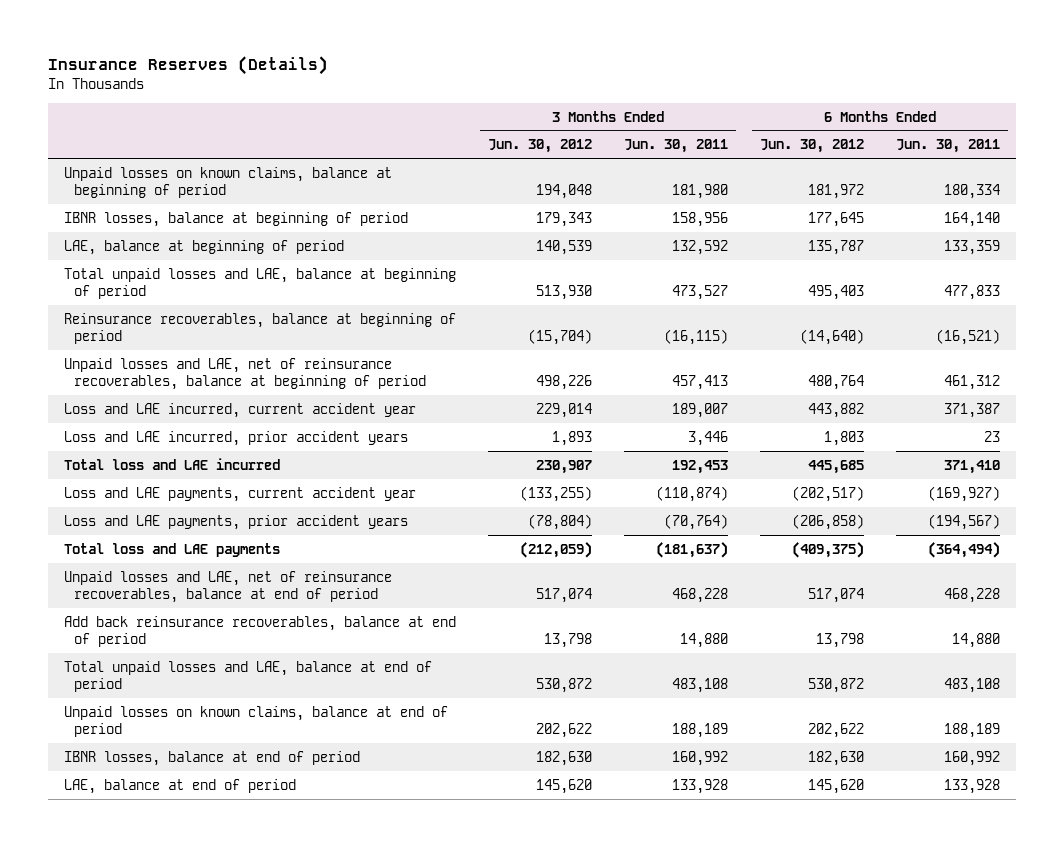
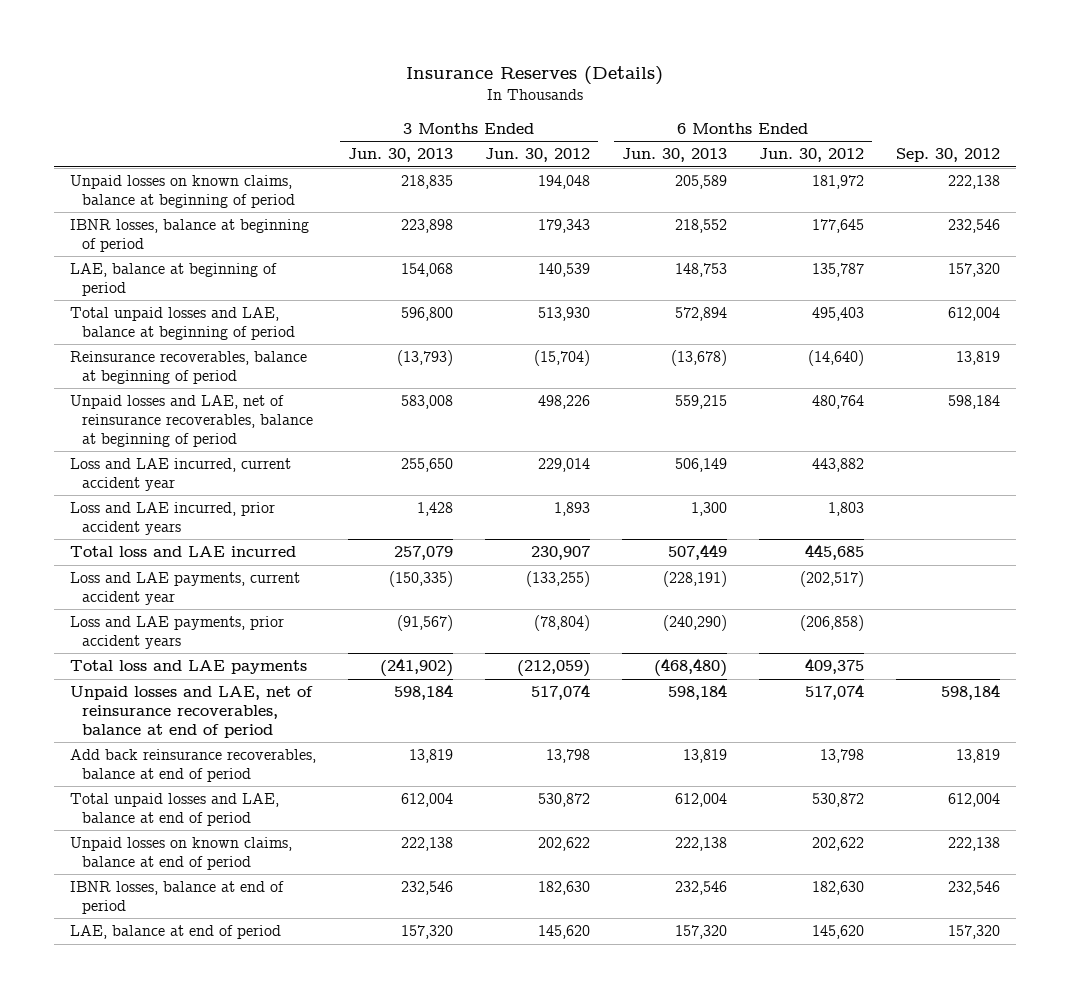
- | 3 Months Ended Jun. 30, 2012 | 3 Months Ended Jun. 30, 2011 | 6 Months Ended Jun. 30, 2012 | 6 Months Ended Jun. 30, 2011
+ | 3 Months Ended Jun. 30, 2013 | 3 Months Ended Jun. 30, 2012 | 6 Months Ended Jun. 30, 2013 | 6 Months Ended Jun. 30, 2012 | Sep. 30, 2012
- Total loss and LAE payments | (212,059) | (181,637) | (409,375) | (364,494)
+ Total loss and LAE payments | (241,902) | (212,059) | (468,480) | 409,375 |

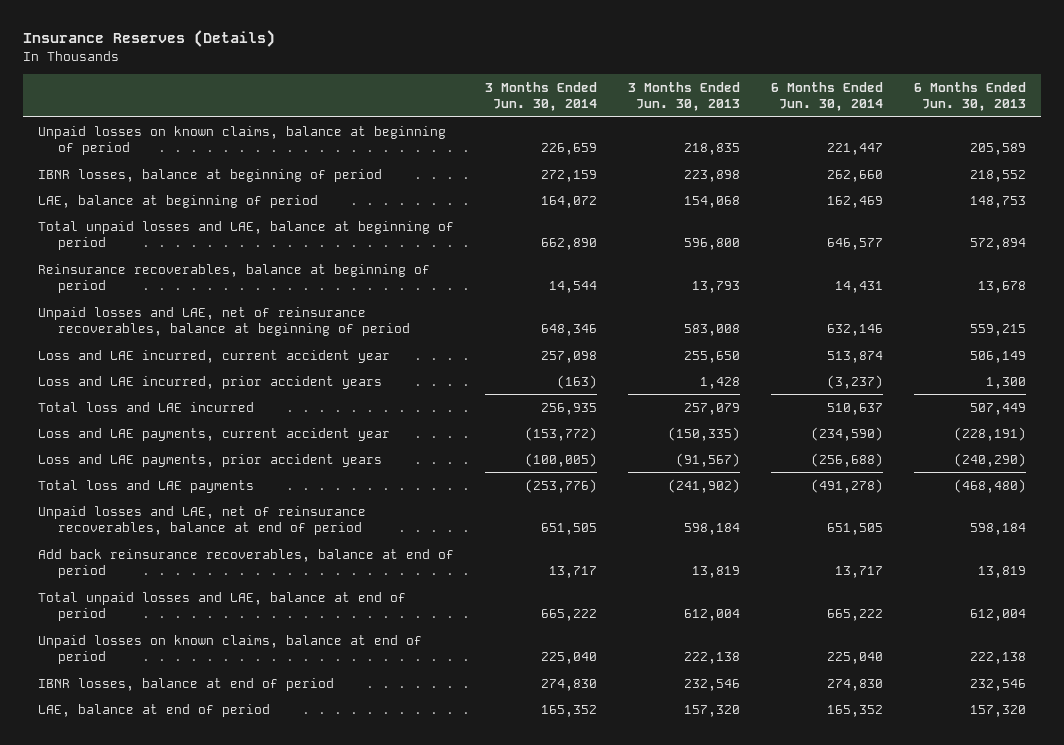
- | 3 Months Ended Jun. 30, 2013 | 3 Months Ended Jun. 30, 2012 | 6 Months Ended Jun. 30, 2013 | 6 Months Ended Jun. 30, 2012 | Sep. 30, 2012
+ | 3 Months Ended Jun. 30, 2014 | 3 Months Ended Jun. 30, 2013 | 6 Months Ended Jun. 30, 2014 | 6 Months Ended Jun. 30, 2013
- Reinsurance recoverables, balance at beginning of period | (13,793) | (15,704) | (13,678) | (14,640) | 13,819
+ Reinsurance recoverables, balance at beginning of period | 14,544 | 13,793 | 14,431 | 13,678

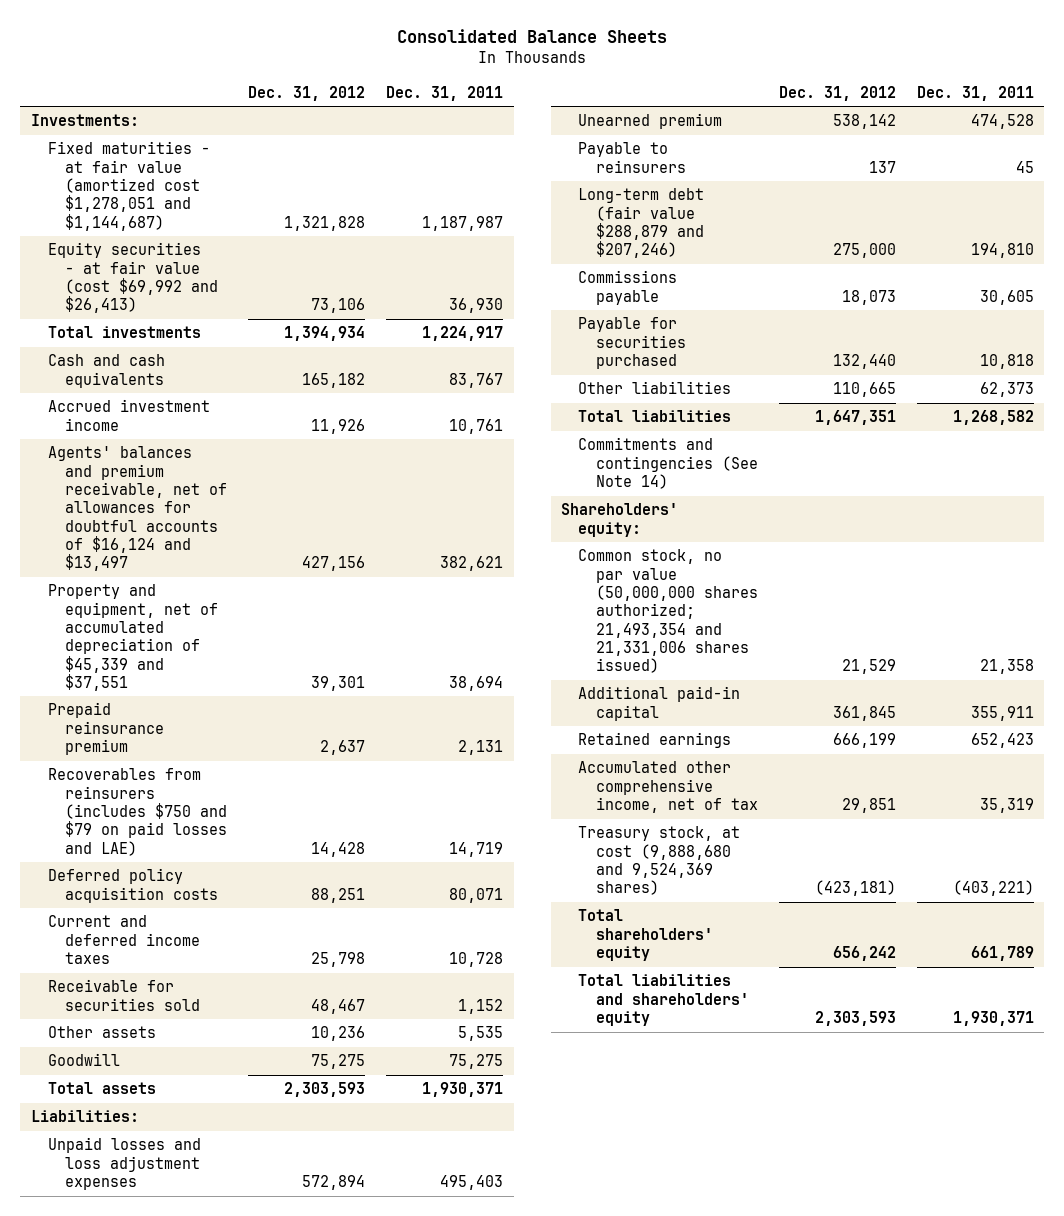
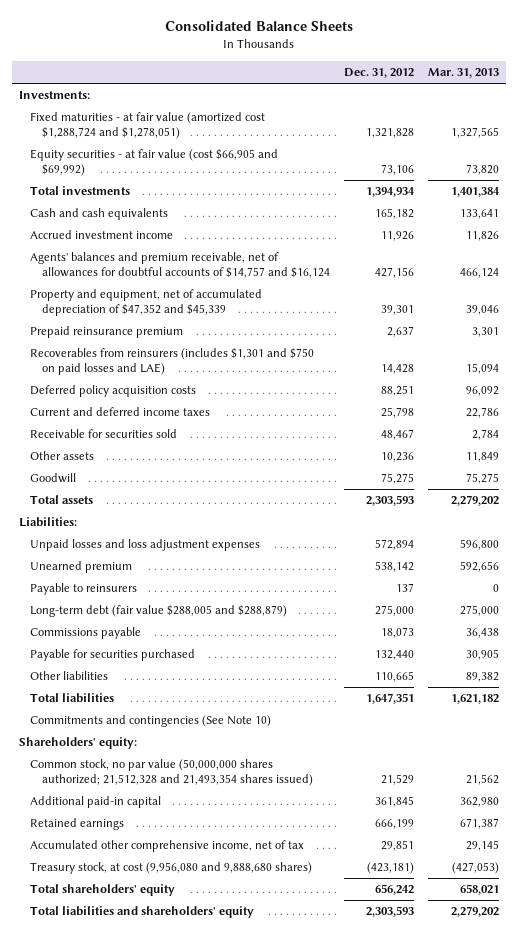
- | Dec. 31, 2012 | Dec. 31, 2011
+ | Dec. 31, 2012 | Mar. 31, 2013
- Fixed maturities - at fair value (amortized cost $1,278,051 and $1,144,687) | 1,321,828 | 1,187,987
- Equity securities - at fair value (cost $69,992 and $26,413) | 73,106 | 36,930
+ Fixed maturities - at fair value (amortized cost $1,288,724 and $1,278,051) | 1,321,828 | 1,327,565
+ Equity securities - at fair value (cost $66,905 and $69,992) | 73,106 | 73,820
- Agents' balances and premium receivable, net of allowances for doubtful accounts of $16,124 and $13,497 | 427,156 | 382,621
- Property and equipment, net of accumulated depreciation of $45,339 and $37,551 | 39,301 | 38,694
+ Agents' balances and premium receivable, net of allowances for doubtful accounts of $14,757 and $16,124 | 427,156 | 466,124
+ Property and equipment, net of accumulated depreciation of $47,352 and $45,339 | 39,301 | 39,046
- Recoverables from reinsurers (includes $750 and $79 on paid losses and LAE) | 14,428 | 14,719
+ Recoverables from reinsurers (includes $1,301 and $750 on paid losses and LAE) | 14,428 | 15,094
- Long-term debt (fair value $288,879 and $207,246) | 275,000 | 194,810
+ Long-term debt (fair value $288,005 and $288,879) | 275,000 | 275,000
- Commitments and contingencies (See Note 14)
+ Commitments and contingencies (See Note 10)
- Common stock, no par value (50,000,000 shares authorized; 21,493,354 and 21,331,006 shares issued) | 21,529 | 21,358
+ Common stock, no par value (50,000,000 shares authorized; 21,512,328 and 21,493,354 shares issued) | 21,529 | 21,562
- Treasury stock, at cost (9,888,680 and 9,524,369 shares) | (423,181) | (403,221)
+ Treasury stock, at cost (9,956,080 and 9,888,680 shares) | (423,181) | (427,053)

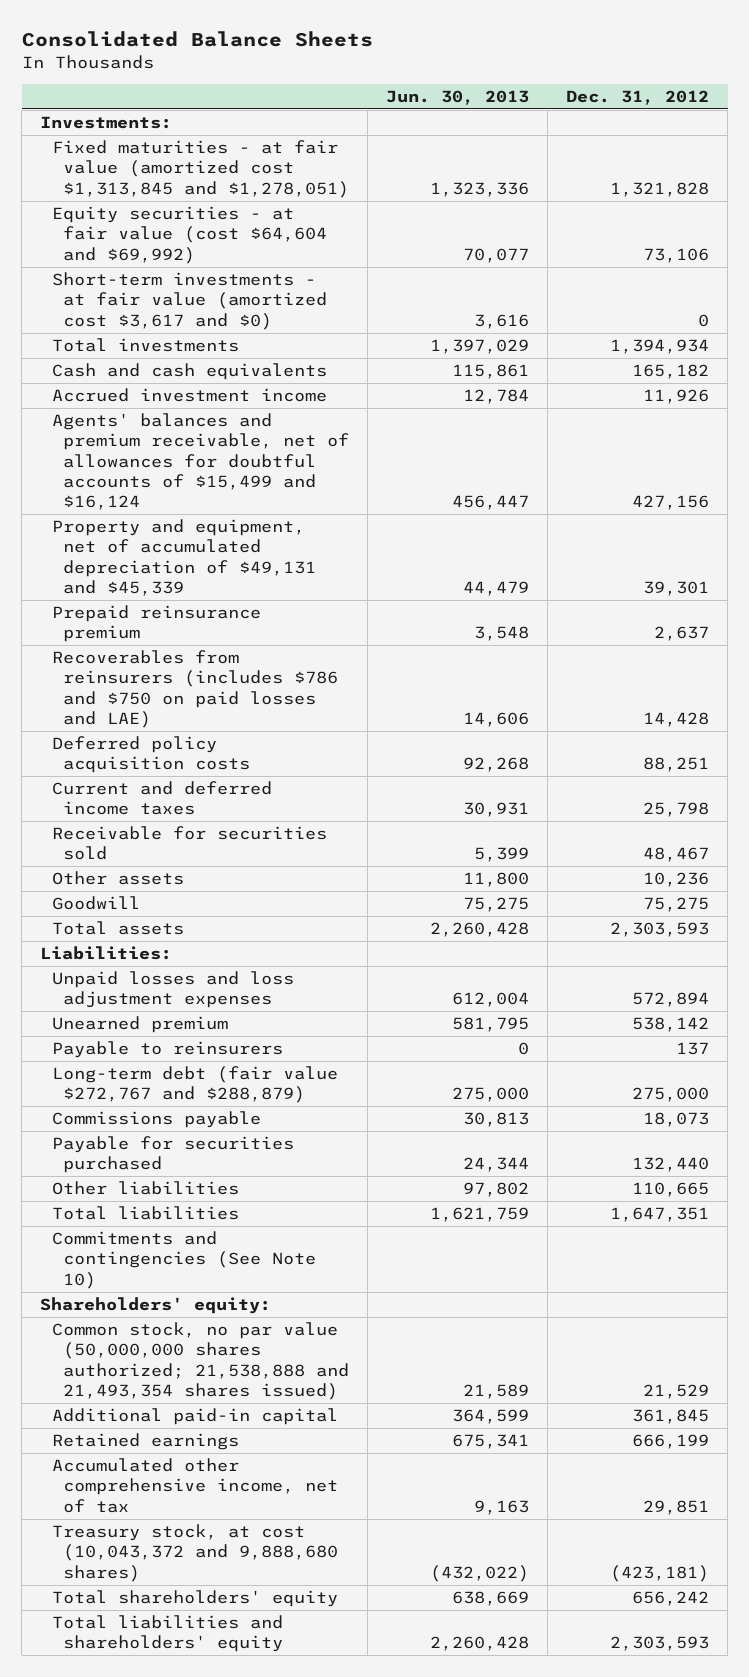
- | Dec. 31, 2012 | Mar. 31, 2013
+ | Jun. 30, 2013 | Dec. 31, 2012
- Fixed maturities - at fair value (amortized cost $1,288,724 and $1,278,051) | 1,321,828 | 1,327,565
- Equity securities - at fair value (cost $66,905 and $69,992) | 73,106 | 73,820
+ Fixed maturities - at fair value (amortized cost $1,313,845 and $1,278,051) | 1,323,336 | 1,321,828
+ Equity securities - at fair value (cost $64,604 and $69,992) | 70,077 | 73,106
+ Short-term investments - at fair value (amortized cost $3,617 and $0) | 3,616 | 0
- Agents' balances and premium receivable, net of allowances for doubtful accounts of $14,757 and $16,124 | 427,156 | 466,124
- Property and equipment, net of accumulated depreciation of $47,352 and $45,339 | 39,301 | 39,046
+ Agents' balances and premium receivable, net of allowances for doubtful accounts of $15,499 and $16,124 | 456,447 | 427,156
+ Property and equipment, net of accumulated depreciation of $49,131 and $45,339 | 44,479 | 39,301
- Recoverables from reinsurers (includes $1,301 and $750 on paid losses and LAE) | 14,428 | 15,094
+ Recoverables from reinsurers (includes $786 and $750 on paid losses and LAE) | 14,606 | 14,428
- Long-term debt (fair value $288,005 and $288,879) | 275,000 | 275,000
+ Long-term debt (fair value $272,767 and $288,879) | 275,000 | 275,000
- Common stock, no par value (50,000,000 shares authorized; 21,512,328 and 21,493,354 shares issued) | 21,529 | 21,562
+ Common stock, no par value (50,000,000 shares authorized; 21,538,888 and 21,493,354 shares issued) | 21,589 | 21,529
- Treasury stock, at cost (9,956,080 and 9,888,680 shares) | (423,181) | (427,053)
+ Treasury stock, at cost (10,043,372 and 9,888,680 shares) | (432,022) | (423,181)

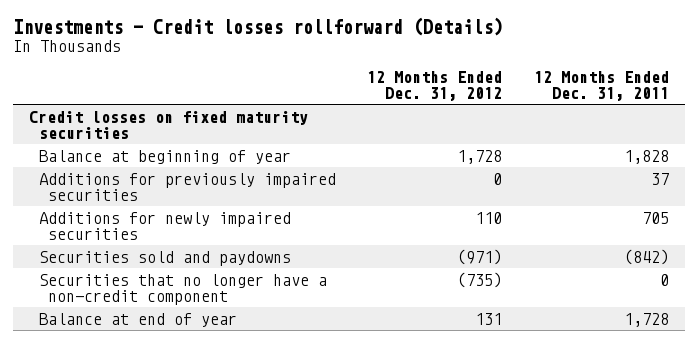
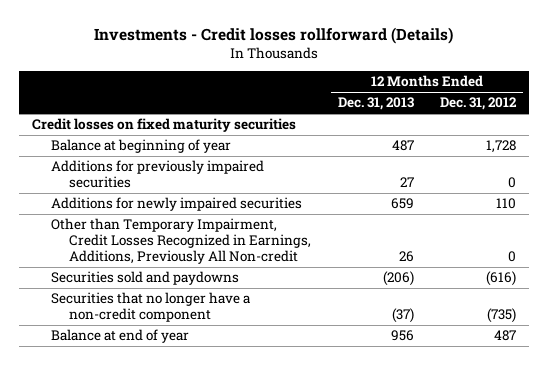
- | 12 Months Ended Dec. 31, 2012 | 12 Months Ended Dec. 31, 2011
+ | 12 Months Ended Dec. 31, 2013 | 12 Months Ended Dec. 31, 2012
- Securities sold and paydowns | (971) | (842)
+ Other than Temporary Impairment, Credit Losses Recognized in Earnings, Additions, Previously All Non-credit | 26 | 0
+ Securities sold and paydowns | (206) | (616)
- Balance at end of year | 131 | 1,728
+ Balance at end of year | 956 | 487

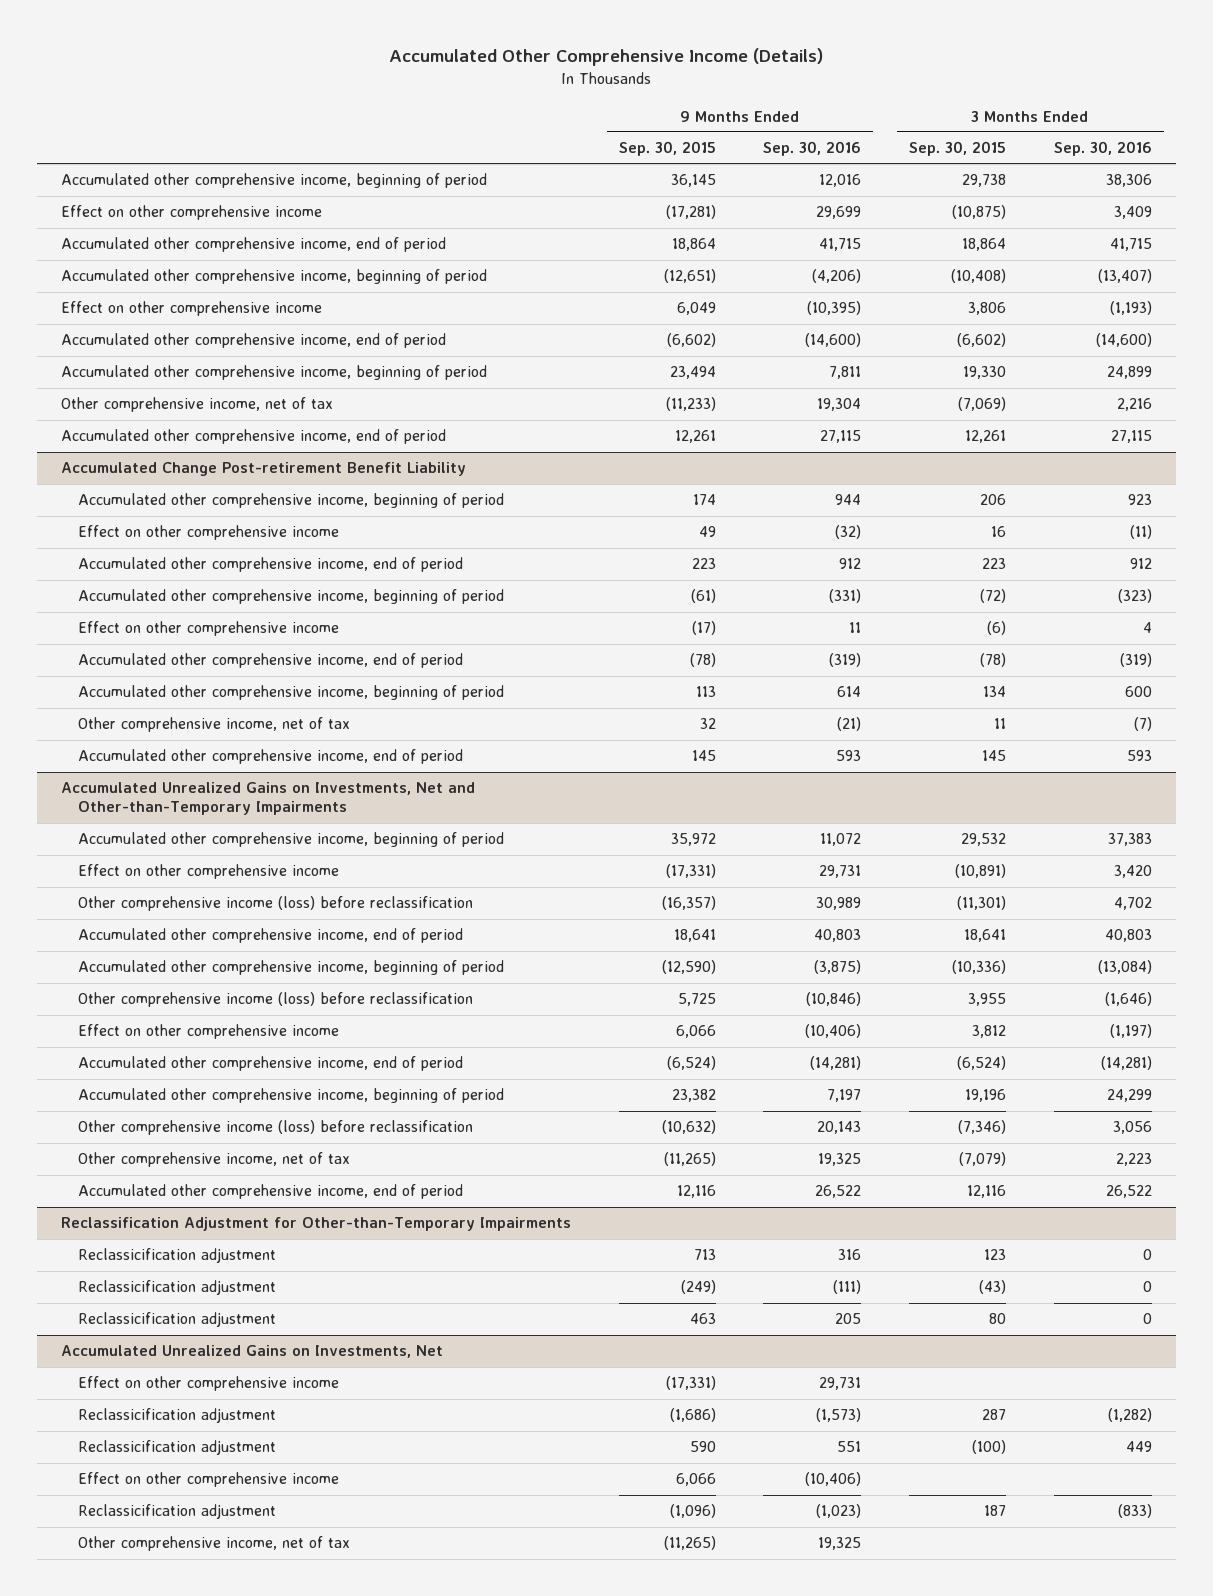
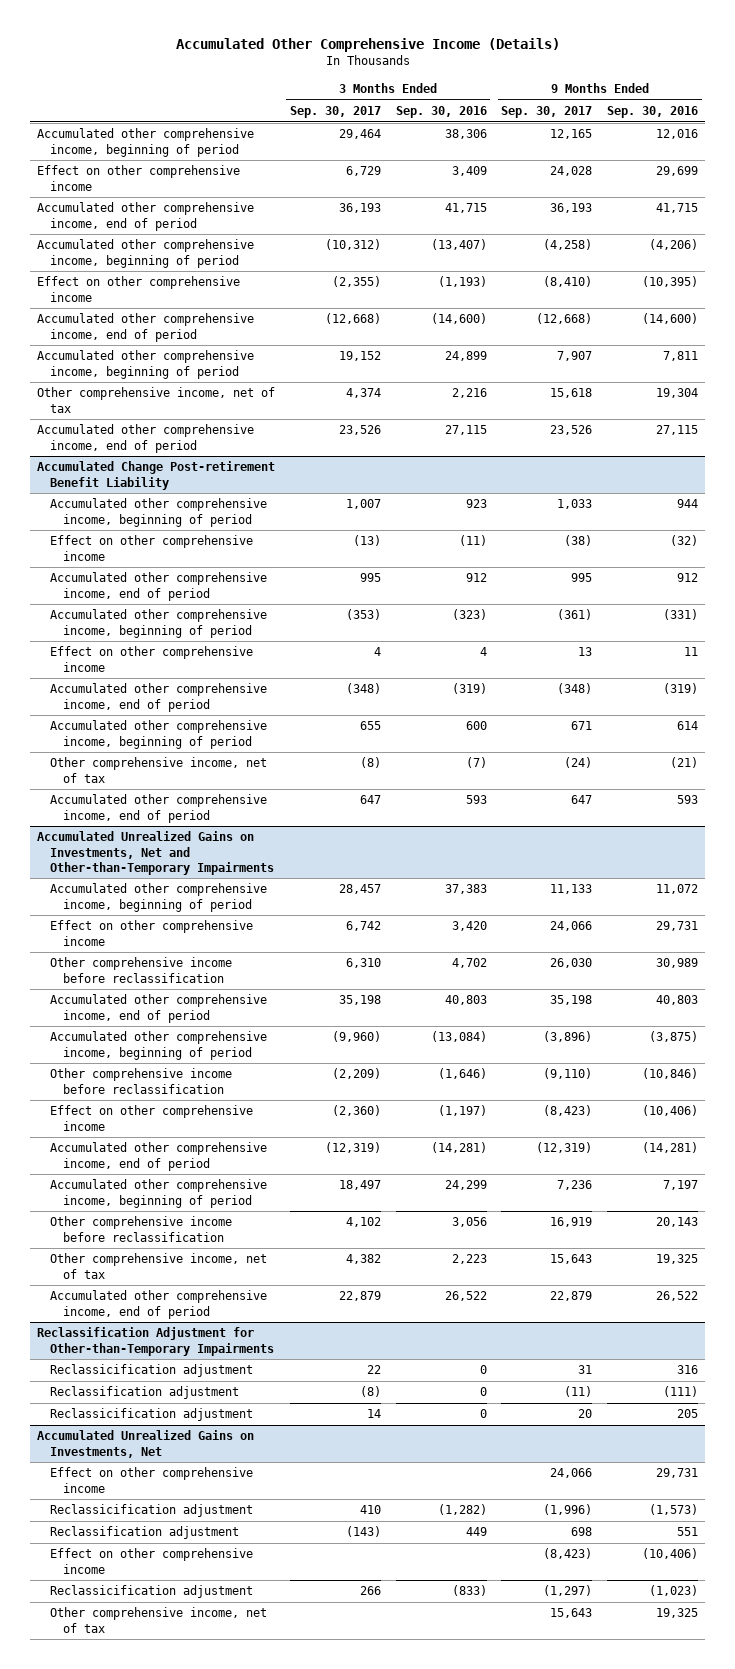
- | 9 Months Ended Sep. 30, 2015 | 9 Months Ended Sep. 30, 2016 | 3 Months Ended Sep. 30, 2015 | 3 Months Ended Sep. 30, 2016
+ | 3 Months Ended Sep. 30, 2017 | 3 Months Ended Sep. 30, 2016 | 9 Months Ended Sep. 30, 2017 | 9 Months Ended Sep. 30, 2016
@ Accumulated Unrealized Gains on Investments, Net and Other-than-Temporary Impairments
- Other comprehensive income (loss) before reclassification | (16,357) | 30,989 | (11,301) | 4,702
+ Other comprehensive income before reclassification | 6,310 | 4,702 | 26,030 | 30,989
- Other comprehensive income (loss) before reclassification | 5,725 | (10,846) | 3,955 | (1,646)
+ Other comprehensive income before reclassification | (2,209) | (1,646) | (9,110) | (10,846)
- Other comprehensive income (loss) before reclassification | (10,632) | 20,143 | (7,346) | 3,056
+ Other comprehensive income before reclassification | 4,102 | 3,056 | 16,919 | 20,143
@ Reclassification Adjustment for Other-than-Temporary Impairments
- Reclassicification adjustment | (249) | (111) | (43) | 0
+ Reclassification adjustment | (8) | 0 | (11) | (111)
@ Accumulated Unrealized Gains on Investments, Net
- Reclassicification adjustment | 590 | 551 | (100) | 449
+ Reclassification adjustment | (143) | 449 | 698 | 551

